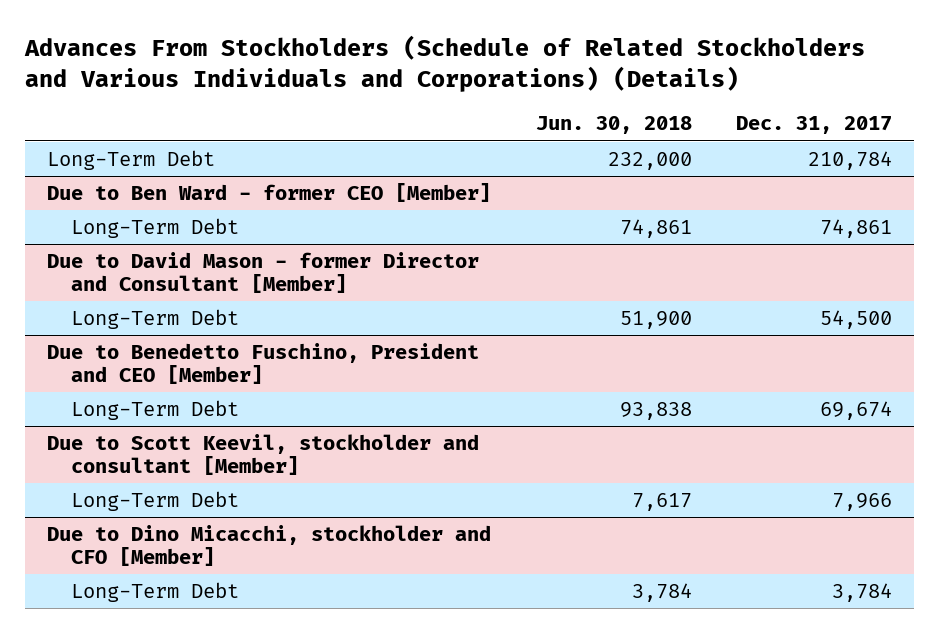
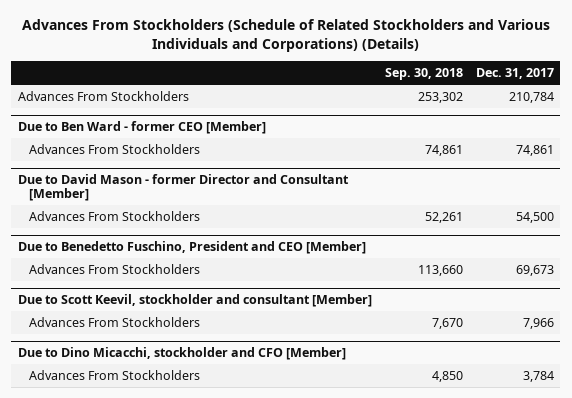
- | Jun. 30, 2018 | Dec. 31, 2017
+ | Sep. 30, 2018 | Dec. 31, 2017
- Long-Term Debt | 232,000 | 210,784
+ Advances From Stockholders | 253,302 | 210,784
@ Due to Ben Ward - former CEO [Member]
- Long-Term Debt | 74,861 | 74,861
+ Advances From Stockholders | 74,861 | 74,861
@ Due to David Mason - former Director and Consultant [Member]
- Long-Term Debt | 51,900 | 54,500
+ Advances From Stockholders | 52,261 | 54,500
@ Due to Benedetto Fuschino, President and CEO [Member]
- Long-Term Debt | 93,838 | 69,674
+ Advances From Stockholders | 113,660 | 69,673
@ Due to Scott Keevil, stockholder and consultant [Member]
- Long-Term Debt | 7,617 | 7,966
+ Advances From Stockholders | 7,670 | 7,966
@ Due to Dino Micacchi, stockholder and CFO [Member]
- Long-Term Debt | 3,784 | 3,784
+ Advances From Stockholders | 4,850 | 3,784

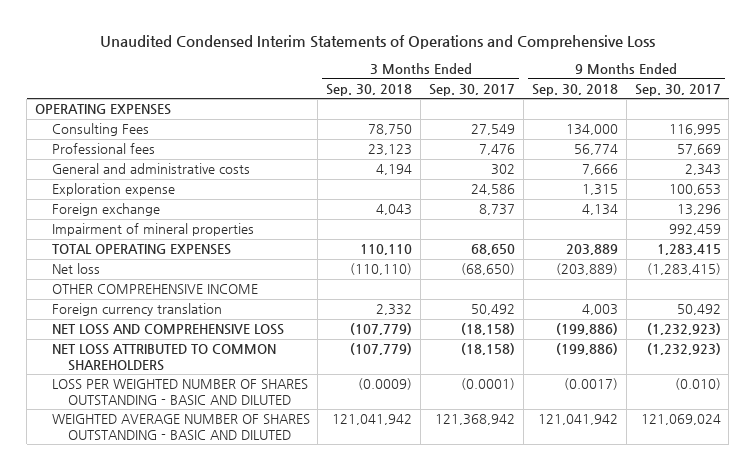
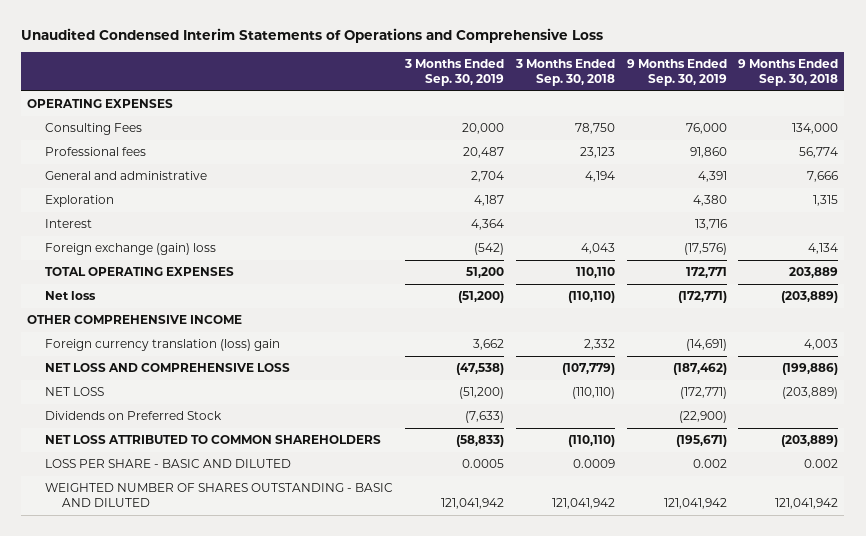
- | 3 Months Ended Sep. 30, 2018 | 3 Months Ended Sep. 30, 2017 | 9 Months Ended Sep. 30, 2018 | 9 Months Ended Sep. 30, 2017
+ | 3 Months Ended Sep. 30, 2019 | 3 Months Ended Sep. 30, 2018 | 9 Months Ended Sep. 30, 2019 | 9 Months Ended Sep. 30, 2018
- General and administrative costs | 4,194 | 302 | 7,666 | 2,343
- Exploration expense | | 24,586 | 1,315 | 100,653
- Foreign exchange | 4,043 | 8,737 | 4,134 | 13,296
- Impairment of mineral properties | | | | 992,459
+ General and administrative | 2,704 | 4,194 | 4,391 | 7,666
+ Exploration | 4,187 | | 4,380 | 1,315
+ Interest | 4,364 | | 13,716 |
+ Foreign exchange (gain) loss | (542) | 4,043 | (17,576) | 4,134
- Foreign currency translation | 2,332 | 50,492 | 4,003 | 50,492
+ Foreign currency translation (loss) gain | 3,662 | 2,332 | (14,691) | 4,003
- NET LOSS ATTRIBUTED TO COMMON SHAREHOLDERS | (107,779) | (18,158) | (199,886) | (1,232,923)
- LOSS PER WEIGHTED NUMBER OF SHARES OUTSTANDING - BASIC AND DILUTED | (0.0009) | (0.0001) | (0.0017) | (0.010)
- WEIGHTED AVERAGE NUMBER OF SHARES OUTSTANDING - BASIC AND DILUTED | 121,041,942 | 121,368,942 | 121,041,942 | 121,069,024
+ NET LOSS | (51,200) | (110,110) | (172,771) | (203,889)
+ Dividends on Preferred Stock | (7,633) | | (22,900) |
+ NET LOSS ATTRIBUTED TO COMMON SHAREHOLDERS | (58,833) | (110,110) | (195,671) | (203,889)
+ LOSS PER SHARE - BASIC AND DILUTED | 0.0005 | 0.0009 | 0.002 | 0.002
+ WEIGHTED NUMBER OF SHARES OUTSTANDING - BASIC AND DILUTED | 121,041,942 | 121,041,942 | 121,041,942 | 121,041,942

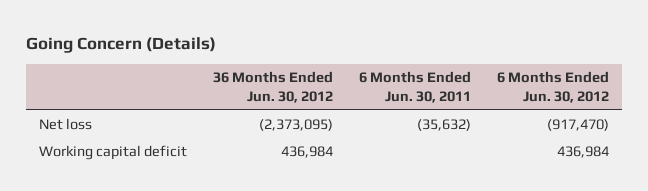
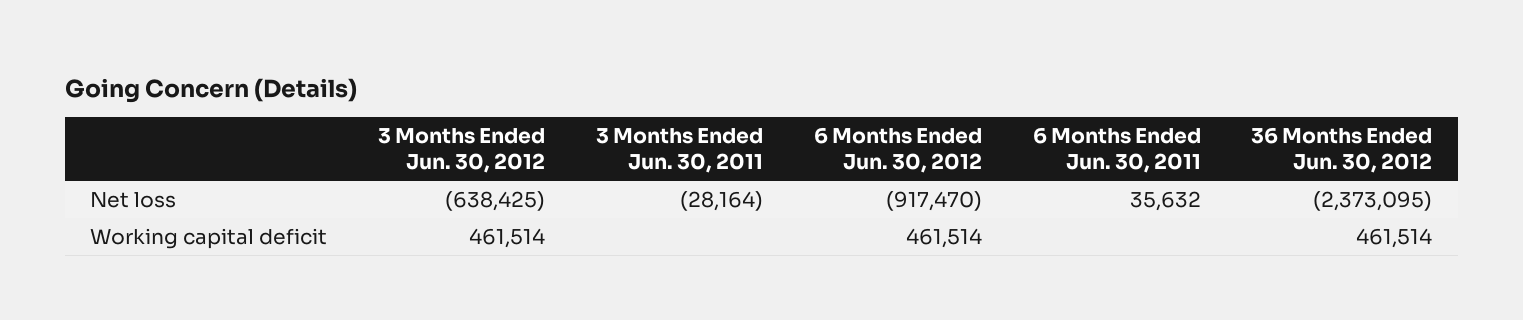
- | 36 Months Ended Jun. 30, 2012 | 6 Months Ended Jun. 30, 2011 | 6 Months Ended Jun. 30, 2012
+ | 3 Months Ended Jun. 30, 2012 | 3 Months Ended Jun. 30, 2011 | 6 Months Ended Jun. 30, 2012 | 6 Months Ended Jun. 30, 2011 | 36 Months Ended Jun. 30, 2012
- Net loss | (2,373,095) | (35,632) | (917,470)
- Working capital deficit | 436,984 | | 436,984
+ Net loss | (638,425) | (28,164) | (917,470) | 35,632 | (2,373,095)
+ Working capital deficit | 461,514 | | 461,514 | | 461,514

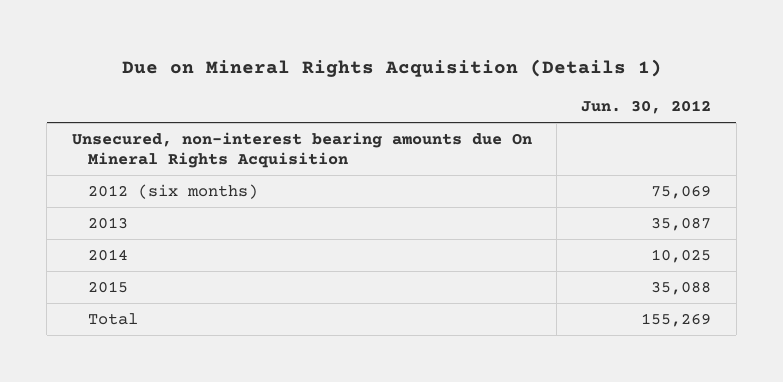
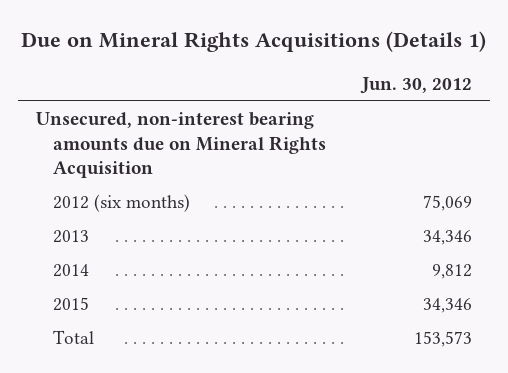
- Due on Mineral Rights Acquisition (Details 1)
+ Due on Mineral Rights Acquisitions (Details 1)
- Unsecured, non-interest bearing amounts due On Mineral Rights Acquisition
+ Unsecured, non-interest bearing amounts due on Mineral Rights Acquisition
- 2013 | 35,087
- 2014 | 10,025
- 2015 | 35,088
- Total | 155,269
+ 2013 | 34,346
+ 2014 | 9,812
+ 2015 | 34,346
+ Total | 153,573

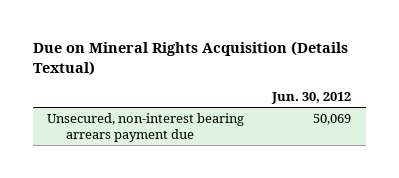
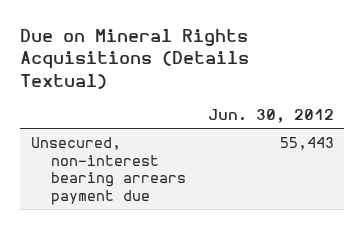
- Due on Mineral Rights Acquisition (Details Textual)
+ Due on Mineral Rights Acquisitions (Details Textual)
- Unsecured, non-interest bearing arrears payment due | 50,069
+ Unsecured, non-interest bearing arrears payment due | 55,443

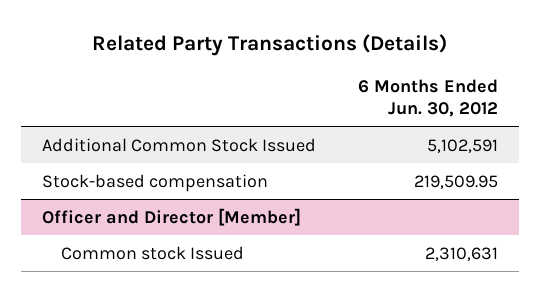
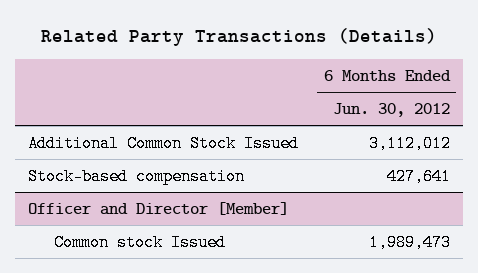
- Additional Common Stock Issued | 5,102,591
- Stock-based compensation | 219,509.95
+ Additional Common Stock Issued | 3,112,012
+ Stock-based compensation | 427,641
@ Officer and Director [Member]
- Common stock Issued | 2,310,631
+ Common stock Issued | 1,989,473

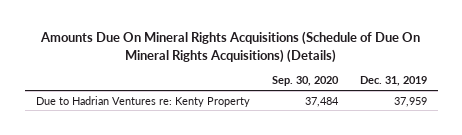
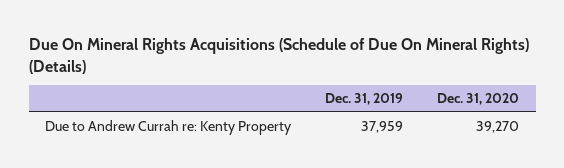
- Amounts Due On Mineral Rights Acquisitions (Schedule of Due On Mineral Rights Acquisitions) (Details)
+ Due On Mineral Rights Acquisitions (Schedule of Due On Mineral Rights) (Details)
- | Sep. 30, 2020 | Dec. 31, 2019
+ | Dec. 31, 2019 | Dec. 31, 2020
- Due to Hadrian Ventures re: Kenty Property | 37,484 | 37,959
+ Due to Andrew Currah re: Kenty Property | 37,959 | 39,270

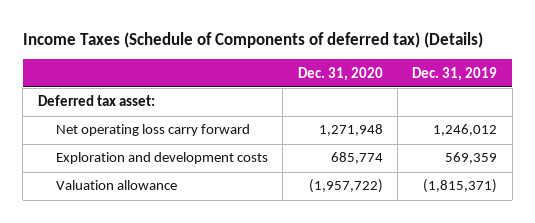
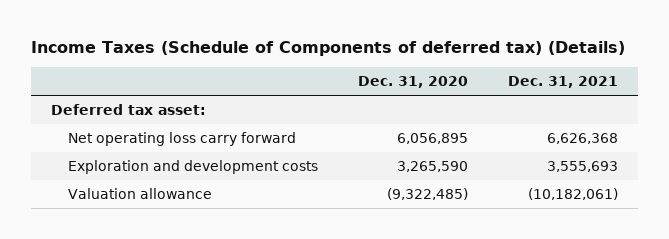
- | Dec. 31, 2020 | Dec. 31, 2019
+ | Dec. 31, 2020 | Dec. 31, 2021
- Net operating loss carry forward | 1,271,948 | 1,246,012
- Exploration and development costs | 685,774 | 569,359
- Valuation allowance | (1,957,722) | (1,815,371)
+ Net operating loss carry forward | 6,056,895 | 6,626,368
+ Exploration and development costs | 3,265,590 | 3,555,693
+ Valuation allowance | (9,322,485) | (10,182,061)

